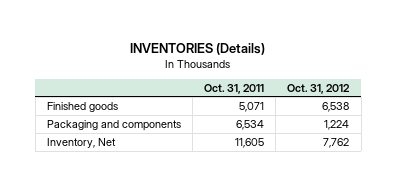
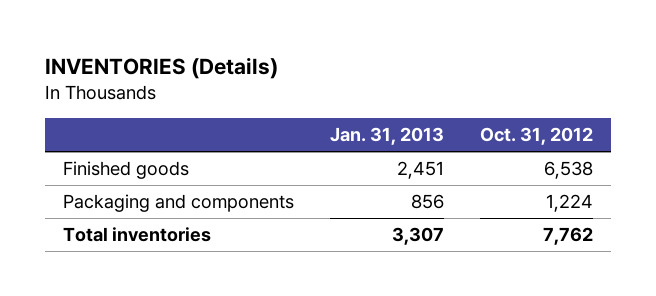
- | Oct. 31, 2011 | Oct. 31, 2012
+ | Jan. 31, 2013 | Oct. 31, 2012
- Inventory, Net | 11,605 | 7,762
+ Total inventories | 3,307 | 7,762

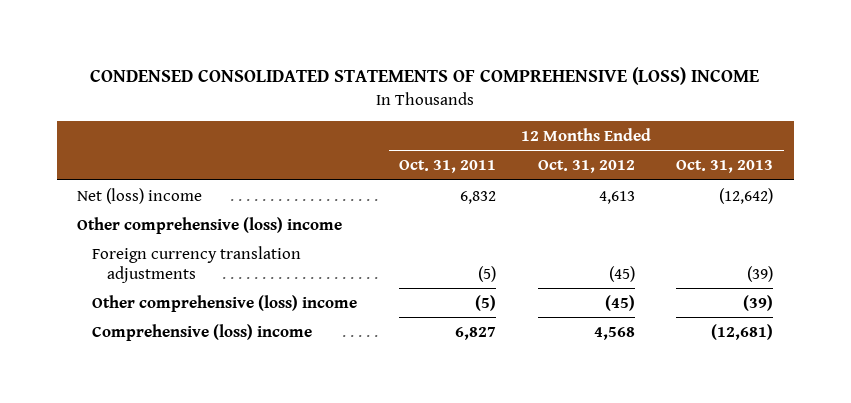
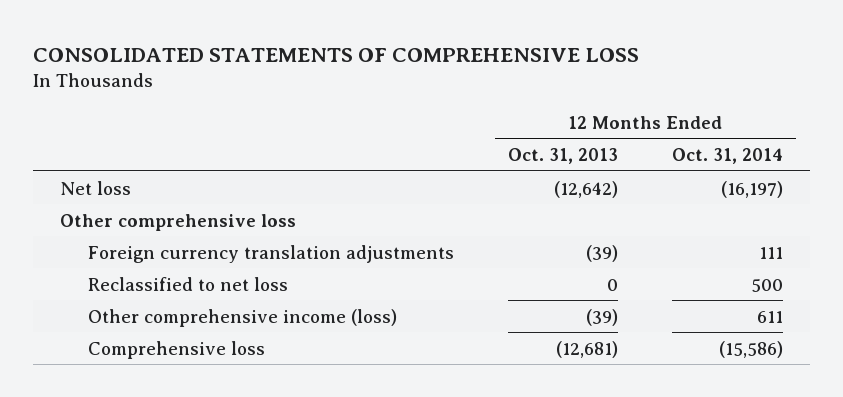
- CONDENSED CONSOLIDATED STATEMENTS OF COMPREHENSIVE (LOSS) INCOME
+ CONSOLIDATED STATEMENTS OF COMPREHENSIVE LOSS
- | 12 Months Ended Oct. 31, 2011 | 12 Months Ended Oct. 31, 2012 | 12 Months Ended Oct. 31, 2013
+ | 12 Months Ended Oct. 31, 2013 | 12 Months Ended Oct. 31, 2014
- Net (loss) income | 6,832 | 4,613 | (12,642)
- Other comprehensive (loss) income
+ Net loss | (12,642) | (16,197)
+ Other comprehensive loss
- Other comprehensive (loss) income | (5) | (45) | (39)
- Comprehensive (loss) income | 6,827 | 4,568 | (12,681)
+ Reclassified to net loss | 0 | 500
+ Other comprehensive income (loss) | (39) | 611
+ Comprehensive loss | (12,681) | (15,586)

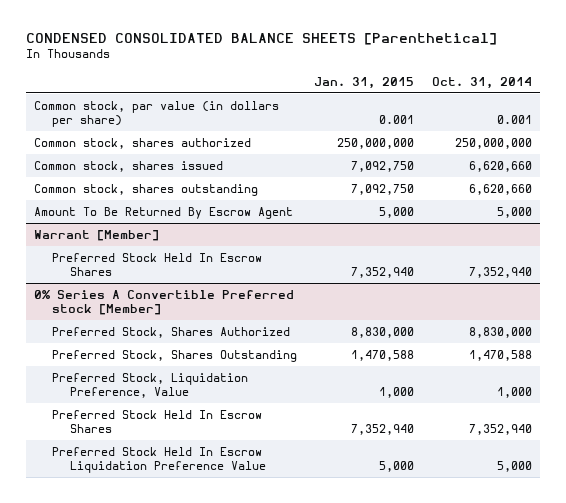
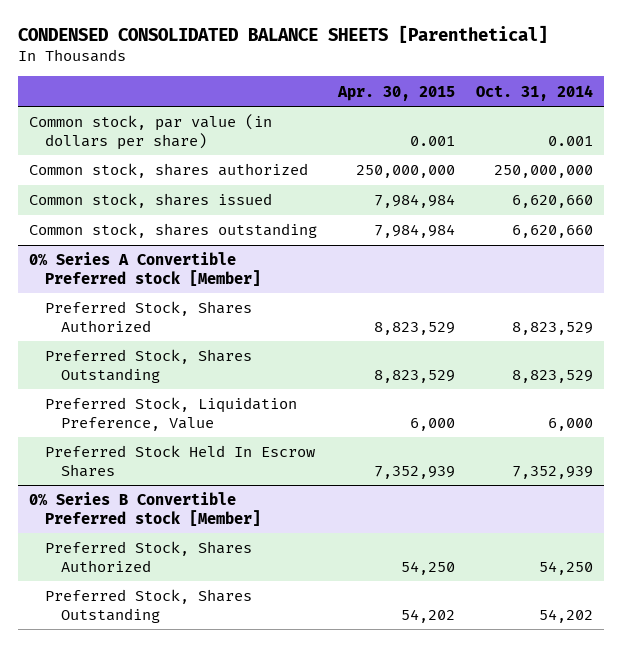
- | Jan. 31, 2015 | Oct. 31, 2014
+ | Apr. 30, 2015 | Oct. 31, 2014
- Amount To Be Returned By Escrow Agent | 5,000 | 5,000
- Warrant [Member]
- Preferred Stock Held In Escrow Shares | 7,352,940 | 7,352,940
@ 0% Series A Convertible Preferred stock [Member]
- Preferred Stock, Shares Authorized | 8,830,000 | 8,830,000
- Preferred Stock, Shares Outstanding | 1,470,588 | 1,470,588
- Preferred Stock, Liquidation Preference, Value | 1,000 | 1,000
- Preferred Stock Held In Escrow Shares | 7,352,940 | 7,352,940
- Preferred Stock Held In Escrow Liquidation Preference Value | 5,000 | 5,000
+ Preferred Stock, Shares Authorized | 8,823,529 | 8,823,529
+ Preferred Stock, Shares Outstanding | 8,823,529 | 8,823,529
+ Preferred Stock, Liquidation Preference, Value | 6,000 | 6,000
+ Preferred Stock Held In Escrow Shares | 7,352,939 | 7,352,939
+ 0% Series B Convertible Preferred stock [Member]
+ Preferred Stock, Shares Authorized | 54,250 | 54,250
+ Preferred Stock, Shares Outstanding | 54,202 | 54,202

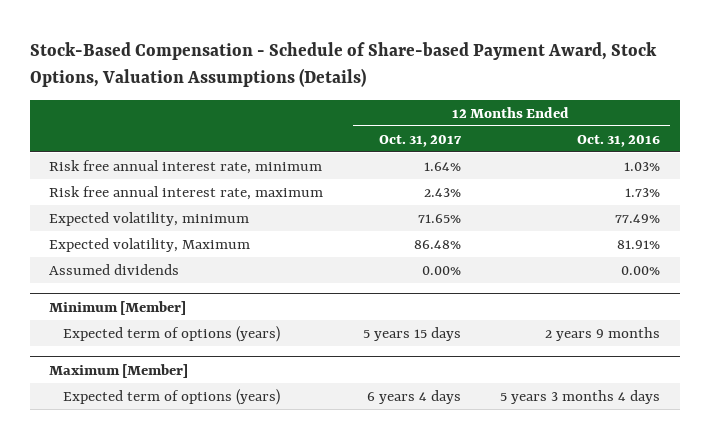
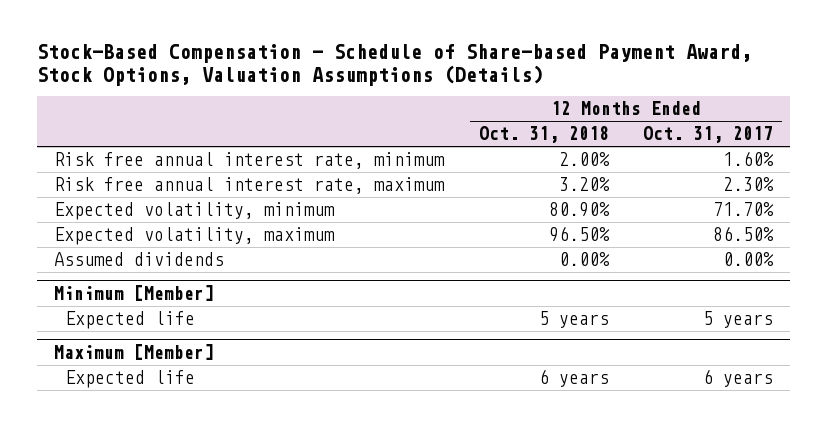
- | 12 Months Ended Oct. 31, 2017 | 12 Months Ended Oct. 31, 2016
+ | 12 Months Ended Oct. 31, 2018 | 12 Months Ended Oct. 31, 2017
- Risk free annual interest rate, minimum | 1.64% | 1.03%
- Risk free annual interest rate, maximum | 2.43% | 1.73%
- Expected volatility, minimum | 71.65% | 77.49%
- Expected volatility, Maximum | 86.48% | 81.91%
+ Risk free annual interest rate, minimum | 2.00% | 1.60%
+ Risk free annual interest rate, maximum | 3.20% | 2.30%
+ Expected volatility, minimum | 80.90% | 71.70%
+ Expected volatility, maximum | 96.50% | 86.50%
@ Minimum [Member]
- Expected term of options (years) | 5 years 15 days | 2 years 9 months
+ Expected life | 5 years | 5 years
@ Maximum [Member]
- Expected term of options (years) | 6 years 4 days | 5 years 3 months 4 days
+ Expected life | 6 years | 6 years

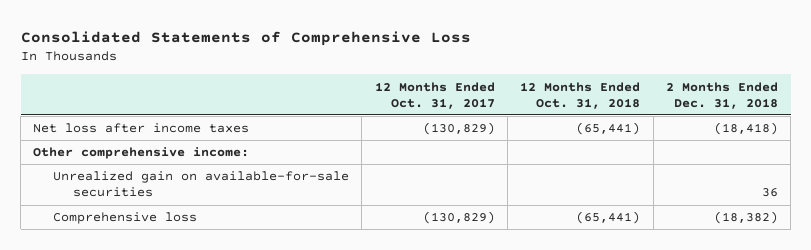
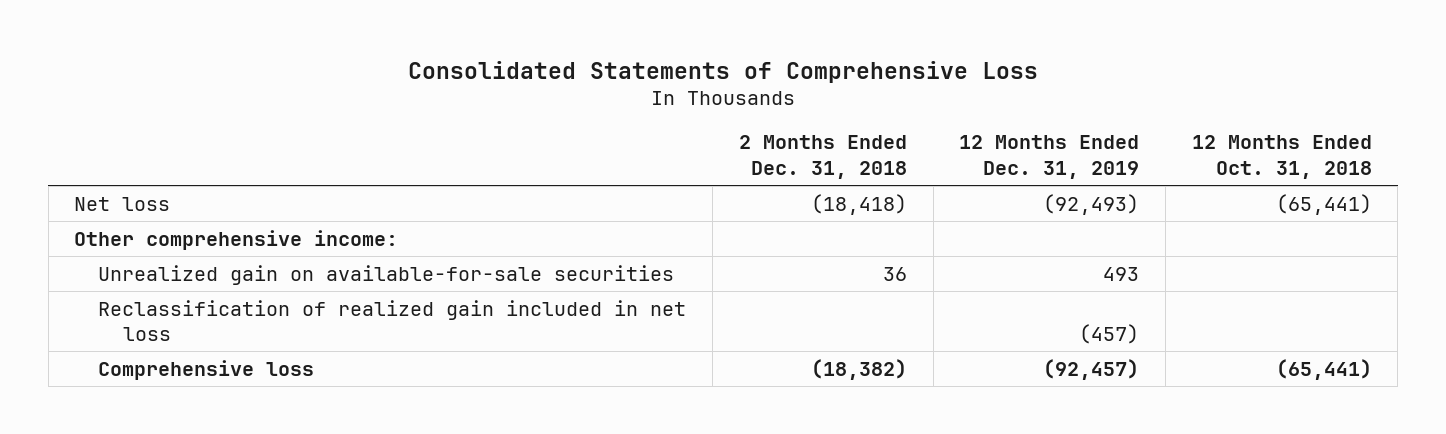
- | 12 Months Ended Oct. 31, 2017 | 12 Months Ended Oct. 31, 2018 | 2 Months Ended Dec. 31, 2018
+ | 2 Months Ended Dec. 31, 2018 | 12 Months Ended Dec. 31, 2019 | 12 Months Ended Oct. 31, 2018
- Net loss after income taxes | (130,829) | (65,441) | (18,418)
+ Net loss | (18,418) | (92,493) | (65,441)
+ Reclassification of realized gain included in net loss | | (457) |

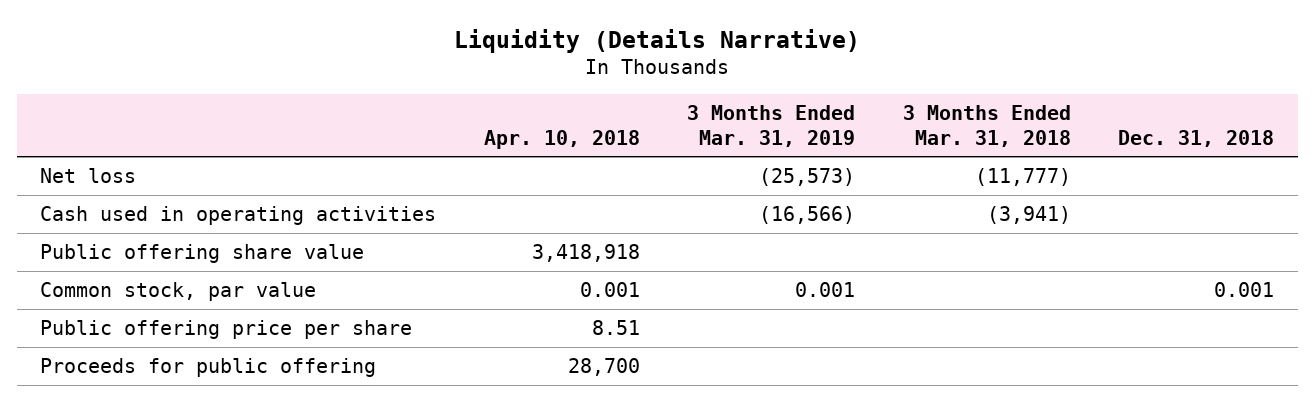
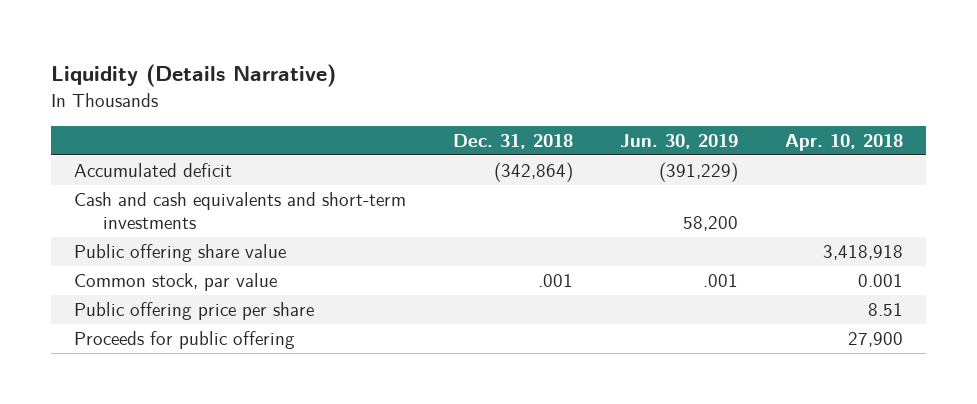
- | Apr. 10, 2018 | 3 Months Ended Mar. 31, 2019 | 3 Months Ended Mar. 31, 2018 | Dec. 31, 2018
+ | Dec. 31, 2018 | Jun. 30, 2019 | Apr. 10, 2018
- Net loss | | (25,573) | (11,777) |
- Cash used in operating activities | | (16,566) | (3,941) |
+ Accumulated deficit | (342,864) | (391,229) |
+ Cash and cash equivalents and short-term investments | | 58,200 |
- Common stock, par value | 0.001 | 0.001 | | 0.001
+ Common stock, par value | .001 | .001 | 0.001
- Proceeds for public offering | 28,700 | | |
+ Proceeds for public offering | | | 27,900

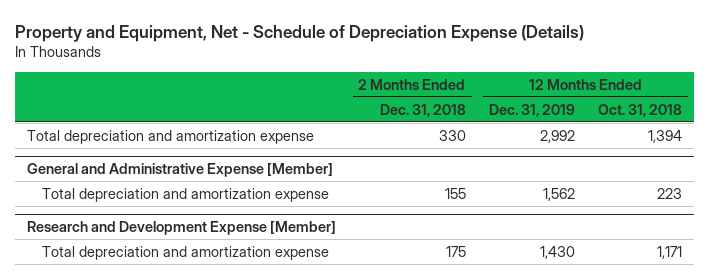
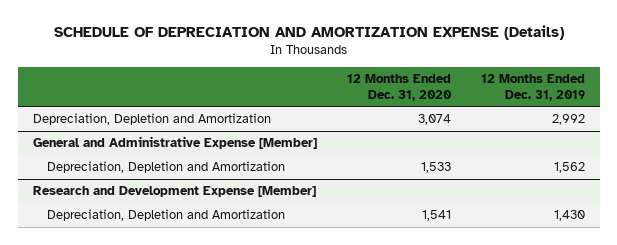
- Property and Equipment, Net - Schedule of Depreciation Expense (Details)
+ SCHEDULE OF DEPRECIATION AND AMORTIZATION EXPENSE (Details)
- | 2 Months Ended Dec. 31, 2018 | 12 Months Ended Dec. 31, 2019 | 12 Months Ended Oct. 31, 2018
+ | 12 Months Ended Dec. 31, 2020 | 12 Months Ended Dec. 31, 2019
- Total depreciation and amortization expense | 330 | 2,992 | 1,394
+ Depreciation, Depletion and Amortization | 3,074 | 2,992
@ General and Administrative Expense [Member]
- Total depreciation and amortization expense | 155 | 1,562 | 223
+ Depreciation, Depletion and Amortization | 1,533 | 1,562
@ Research and Development Expense [Member]
- Total depreciation and amortization expense | 175 | 1,430 | 1,171
+ Depreciation, Depletion and Amortization | 1,541 | 1,430

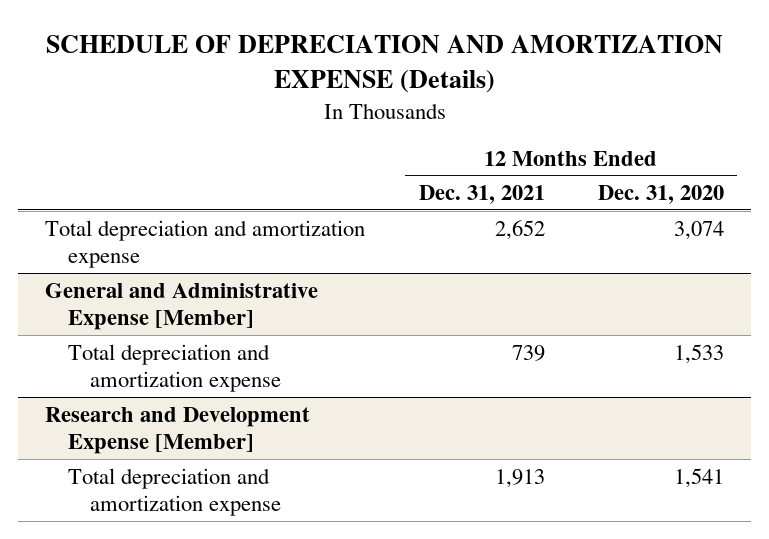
- | 12 Months Ended Dec. 31, 2020 | 12 Months Ended Dec. 31, 2019
+ | 12 Months Ended Dec. 31, 2021 | 12 Months Ended Dec. 31, 2020
- Depreciation, Depletion and Amortization | 3,074 | 2,992
+ Total depreciation and amortization expense | 2,652 | 3,074
@ General and Administrative Expense [Member]
- Depreciation, Depletion and Amortization | 1,533 | 1,562
+ Total depreciation and amortization expense | 739 | 1,533
@ Research and Development Expense [Member]
- Depreciation, Depletion and Amortization | 1,541 | 1,430
+ Total depreciation and amortization expense | 1,913 | 1,541

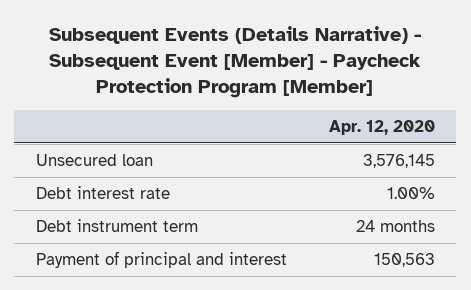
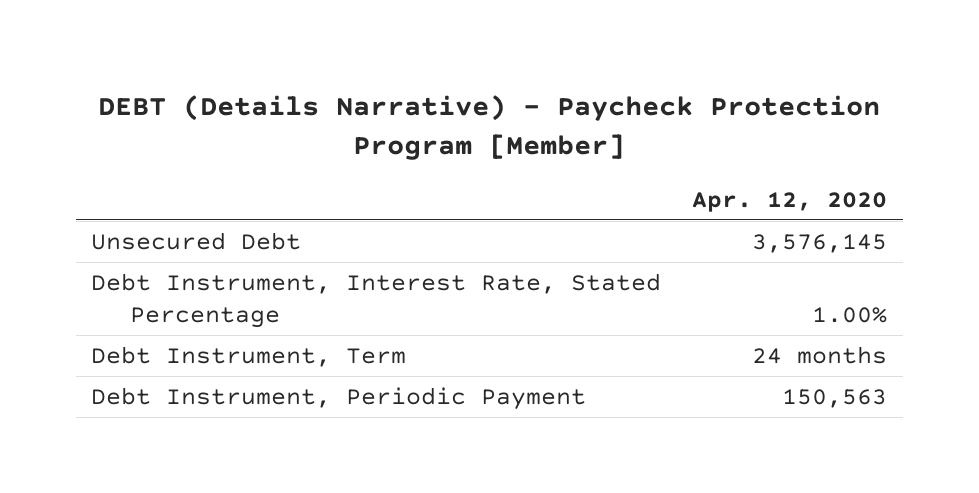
- Subsequent Events (Details Narrative) - Subsequent Event [Member] - Paycheck Protection Program [Member]
+ DEBT (Details Narrative) - Paycheck Protection Program [Member]
- Unsecured loan | 3,576,145
- Debt interest rate | 1.00%
- Debt instrument term | 24 months
- Payment of principal and interest | 150,563
+ Unsecured Debt | 3,576,145
+ Debt Instrument, Interest Rate, Stated Percentage | 1.00%
+ Debt Instrument, Term | 24 months
+ Debt Instrument, Periodic Payment | 150,563

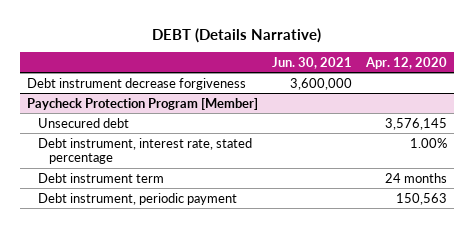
- DEBT (Details Narrative) - Paycheck Protection Program [Member]
+ DEBT (Details Narrative)
- | Apr. 12, 2020
+ | Jun. 30, 2021 | Apr. 12, 2020
- Unsecured Debt | 3,576,145
- Debt Instrument, Interest Rate, Stated Percentage | 1.00%
- Debt Instrument, Term | 24 months
- Debt Instrument, Periodic Payment | 150,563
+ Debt instrument decrease forgiveness | 3,600,000 |
+ Paycheck Protection Program [Member]
+ Unsecured debt | | 3,576,145
+ Debt instrument, interest rate, stated percentage | | 1.00%
+ Debt instrument term | | 24 months
+ Debt instrument, periodic payment | | 150,563

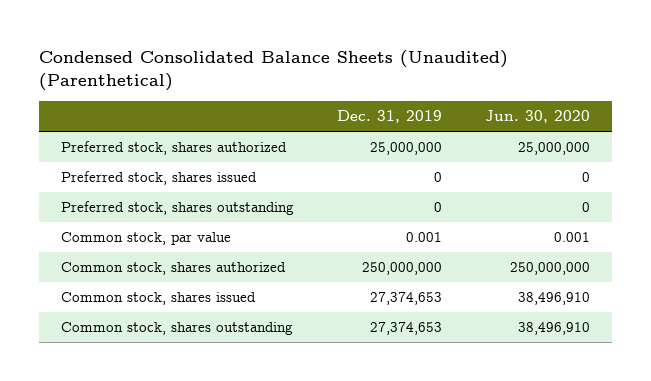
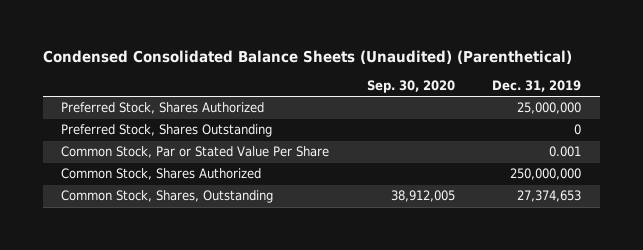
- | Dec. 31, 2019 | Jun. 30, 2020
+ | Sep. 30, 2020 | Dec. 31, 2019
- Preferred stock, shares authorized | 25,000,000 | 25,000,000
- Preferred stock, shares issued | 0 | 0
- Preferred stock, shares outstanding | 0 | 0
- Common stock, par value | 0.001 | 0.001
- Common stock, shares authorized | 250,000,000 | 250,000,000
- Common stock, shares issued | 27,374,653 | 38,496,910
- Common stock, shares outstanding | 27,374,653 | 38,496,910
+ Preferred Stock, Shares Authorized | | 25,000,000
+ Preferred Stock, Shares Outstanding | | 0
+ Common Stock, Par or Stated Value Per Share | | 0.001
+ Common Stock, Shares Authorized | | 250,000,000
+ Common Stock, Shares, Outstanding | 38,912,005 | 27,374,653

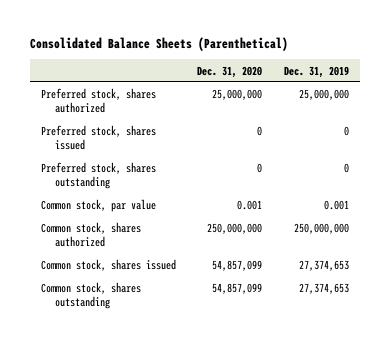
- Condensed Consolidated Balance Sheets (Unaudited) (Parenthetical)
+ Consolidated Balance Sheets (Parenthetical)
- | Sep. 30, 2020 | Dec. 31, 2019
+ | Dec. 31, 2020 | Dec. 31, 2019
- Preferred Stock, Shares Authorized | | 25,000,000
- Preferred Stock, Shares Outstanding | | 0
- Common Stock, Par or Stated Value Per Share | | 0.001
- Common Stock, Shares Authorized | | 250,000,000
- Common Stock, Shares, Outstanding | 38,912,005 | 27,374,653
+ Preferred stock, shares authorized | 25,000,000 | 25,000,000
+ Preferred stock, shares issued | 0 | 0
+ Preferred stock, shares outstanding | 0 | 0
+ Common stock, par value | 0.001 | 0.001
+ Common stock, shares authorized | 250,000,000 | 250,000,000
+ Common stock, shares issued | 54,857,099 | 27,374,653
+ Common stock, shares outstanding | 54,857,099 | 27,374,653

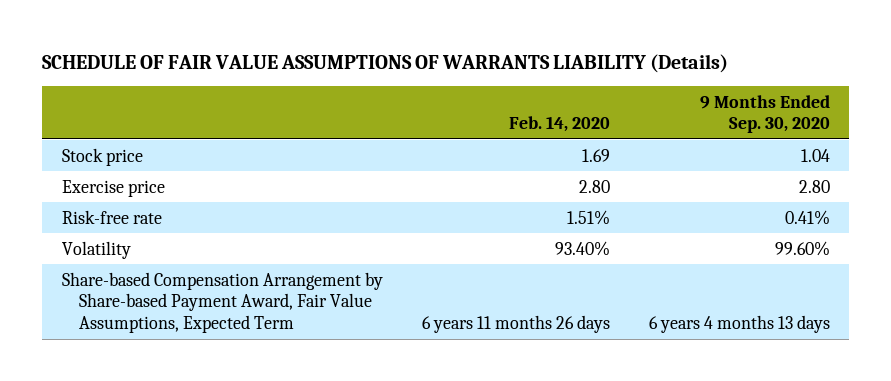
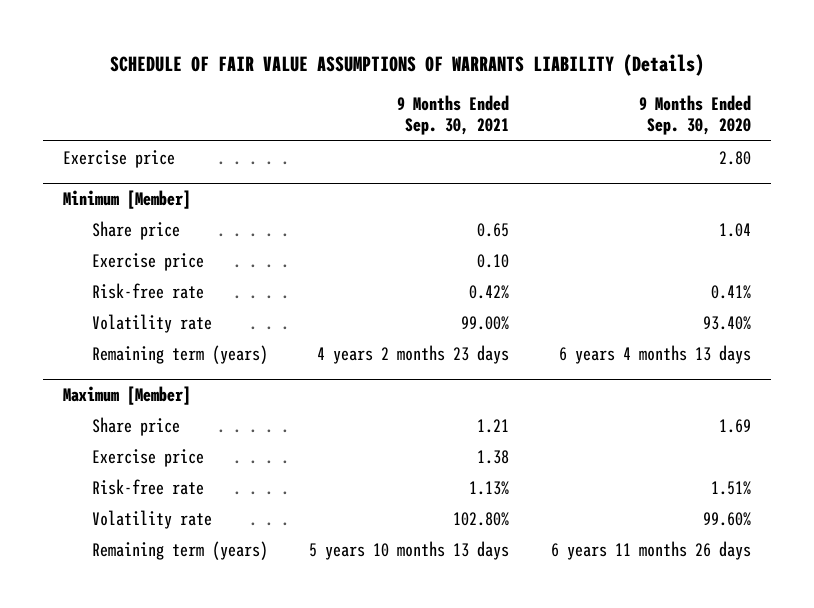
- | Feb. 14, 2020 | 9 Months Ended Sep. 30, 2020
+ | 9 Months Ended Sep. 30, 2021 | 9 Months Ended Sep. 30, 2020
- Stock price | 1.69 | 1.04
+ Minimum [Member]
+ Share price | 0.65 | 1.04
+ Exercise price | 0.10 |
- Volatility | 93.40% | 99.60%
- Share-based Compensation Arrangement by Share-based Payment Award, Fair Value Assumptions, Expected Term | 6 years 11 months 26 days | 6 years 4 months 13 days
+ Volatility rate | 99.00% | 93.40%
+ Remaining term (years) | 4 years 2 months 23 days | 6 years 4 months 13 days
+ Maximum [Member]
+ Share price | 1.21 | 1.69
+ Exercise price | 1.38 |
+ Risk-free rate | 1.13% | 1.51%
+ Volatility rate | 102.80% | 99.60%
+ Remaining term (years) | 5 years 10 months 13 days | 6 years 11 months 26 days

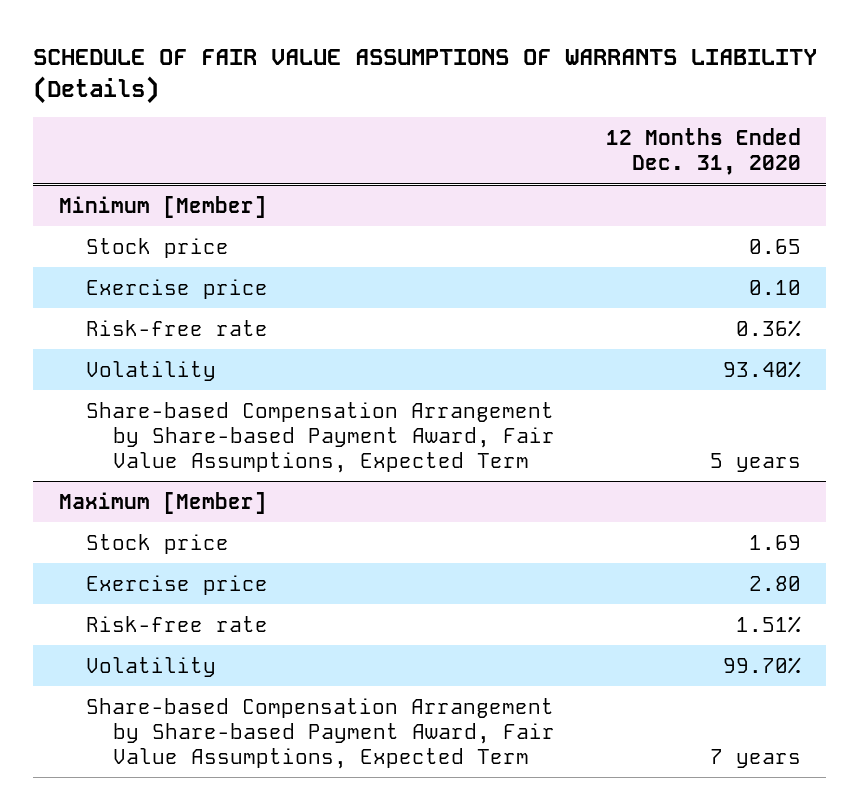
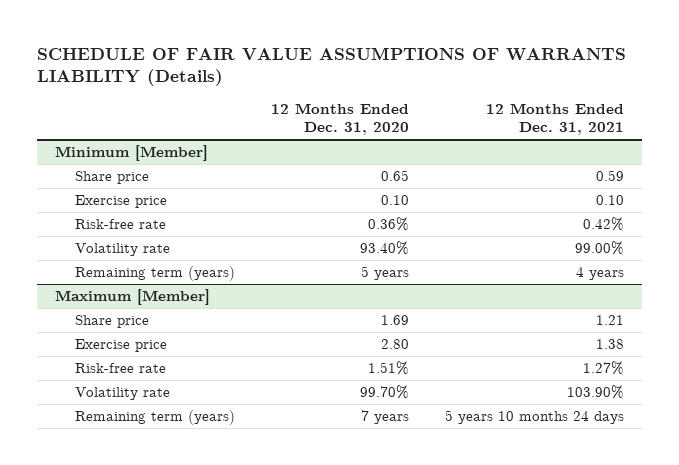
- | 12 Months Ended Dec. 31, 2020
+ | 12 Months Ended Dec. 31, 2020 | 12 Months Ended Dec. 31, 2021
@ Minimum [Member]
- Stock price | 0.65
+ Share price | 0.65 | 0.59
- Volatility | 93.40%
- Share-based Compensation Arrangement by Share-based Payment Award, Fair Value Assumptions, Expected Term | 5 years
+ Volatility rate | 93.40% | 99.00%
+ Remaining term (years) | 5 years | 4 years
@ Maximum [Member]
- Stock price | 1.69
+ Share price | 1.69 | 1.21
- Volatility | 99.70%
- Share-based Compensation Arrangement by Share-based Payment Award, Fair Value Assumptions, Expected Term | 7 years
+ Volatility rate | 99.70% | 103.90%
+ Remaining term (years) | 7 years | 5 years 10 months 24 days

